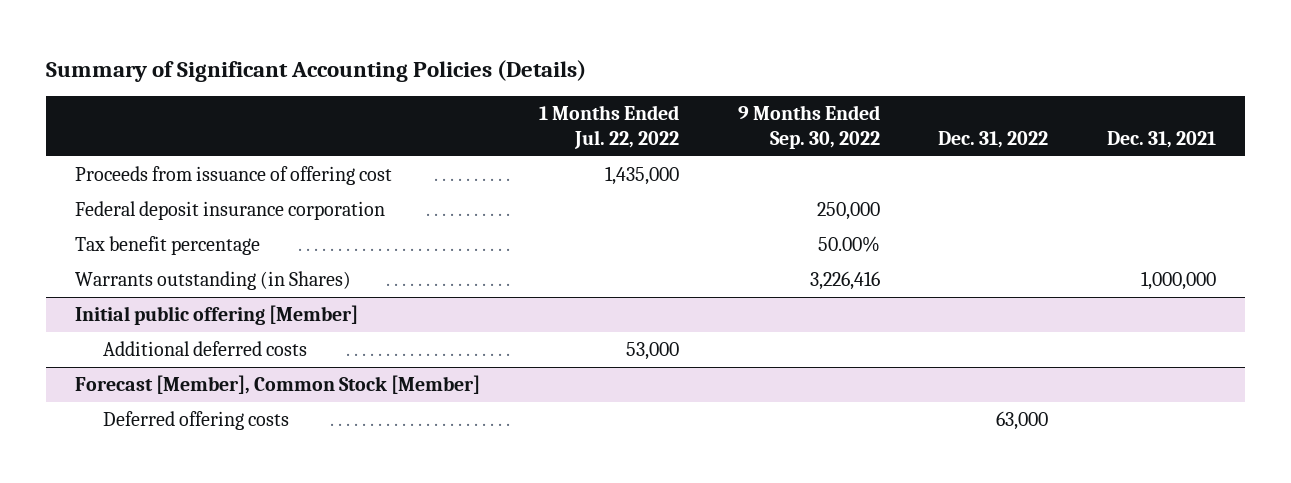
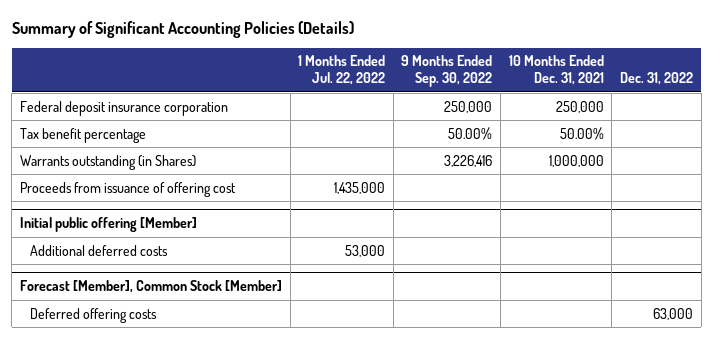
- | 1 Months Ended Jul. 22, 2022 | 9 Months Ended Sep. 30, 2022 | Dec. 31, 2022 | Dec. 31, 2021
+ | 1 Months Ended Jul. 22, 2022 | 9 Months Ended Sep. 30, 2022 | 10 Months Ended Dec. 31, 2021 | Dec. 31, 2022
moved down: Proceeds from issuance of offering cost | 1,435,000 | | |

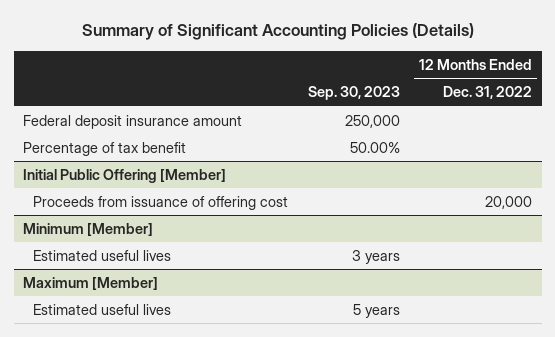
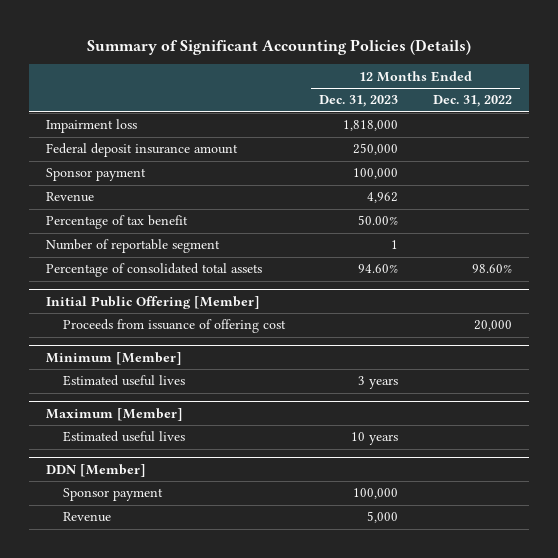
- | Sep. 30, 2023 | 12 Months Ended Dec. 31, 2022
+ | 12 Months Ended Dec. 31, 2023 | 12 Months Ended Dec. 31, 2022
+ Impairment loss | 1,818,000 |
+ Sponsor payment | 100,000 |
+ Revenue | 4,962 |
+ Number of reportable segment | 1 |
+ Percentage of consolidated total assets | 94.60% | 98.60%
+ DDN [Member]
+ Sponsor payment | 100,000 |
+ Revenue | 5,000 |

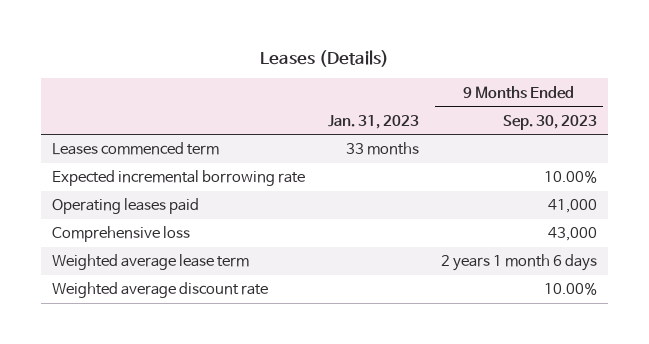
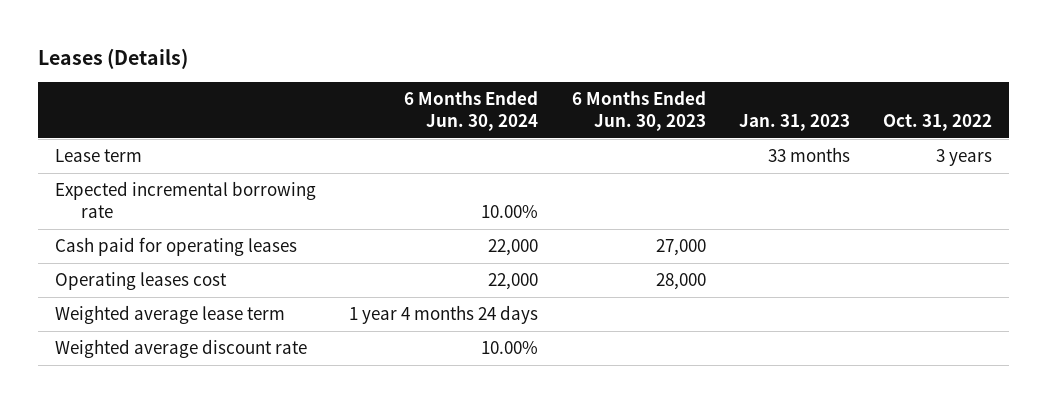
- | Jan. 31, 2023 | 9 Months Ended Sep. 30, 2023
+ | 6 Months Ended Jun. 30, 2024 | 6 Months Ended Jun. 30, 2023 | Jan. 31, 2023 | Oct. 31, 2022
- Leases commenced term | 33 months |
+ Lease term | | | 33 months | 3 years
- Operating leases paid | | 41,000
- Comprehensive loss | | 43,000
+ Cash paid for operating leases | 22,000 | 27,000 | |
+ Operating leases cost | 22,000 | 28,000 | |

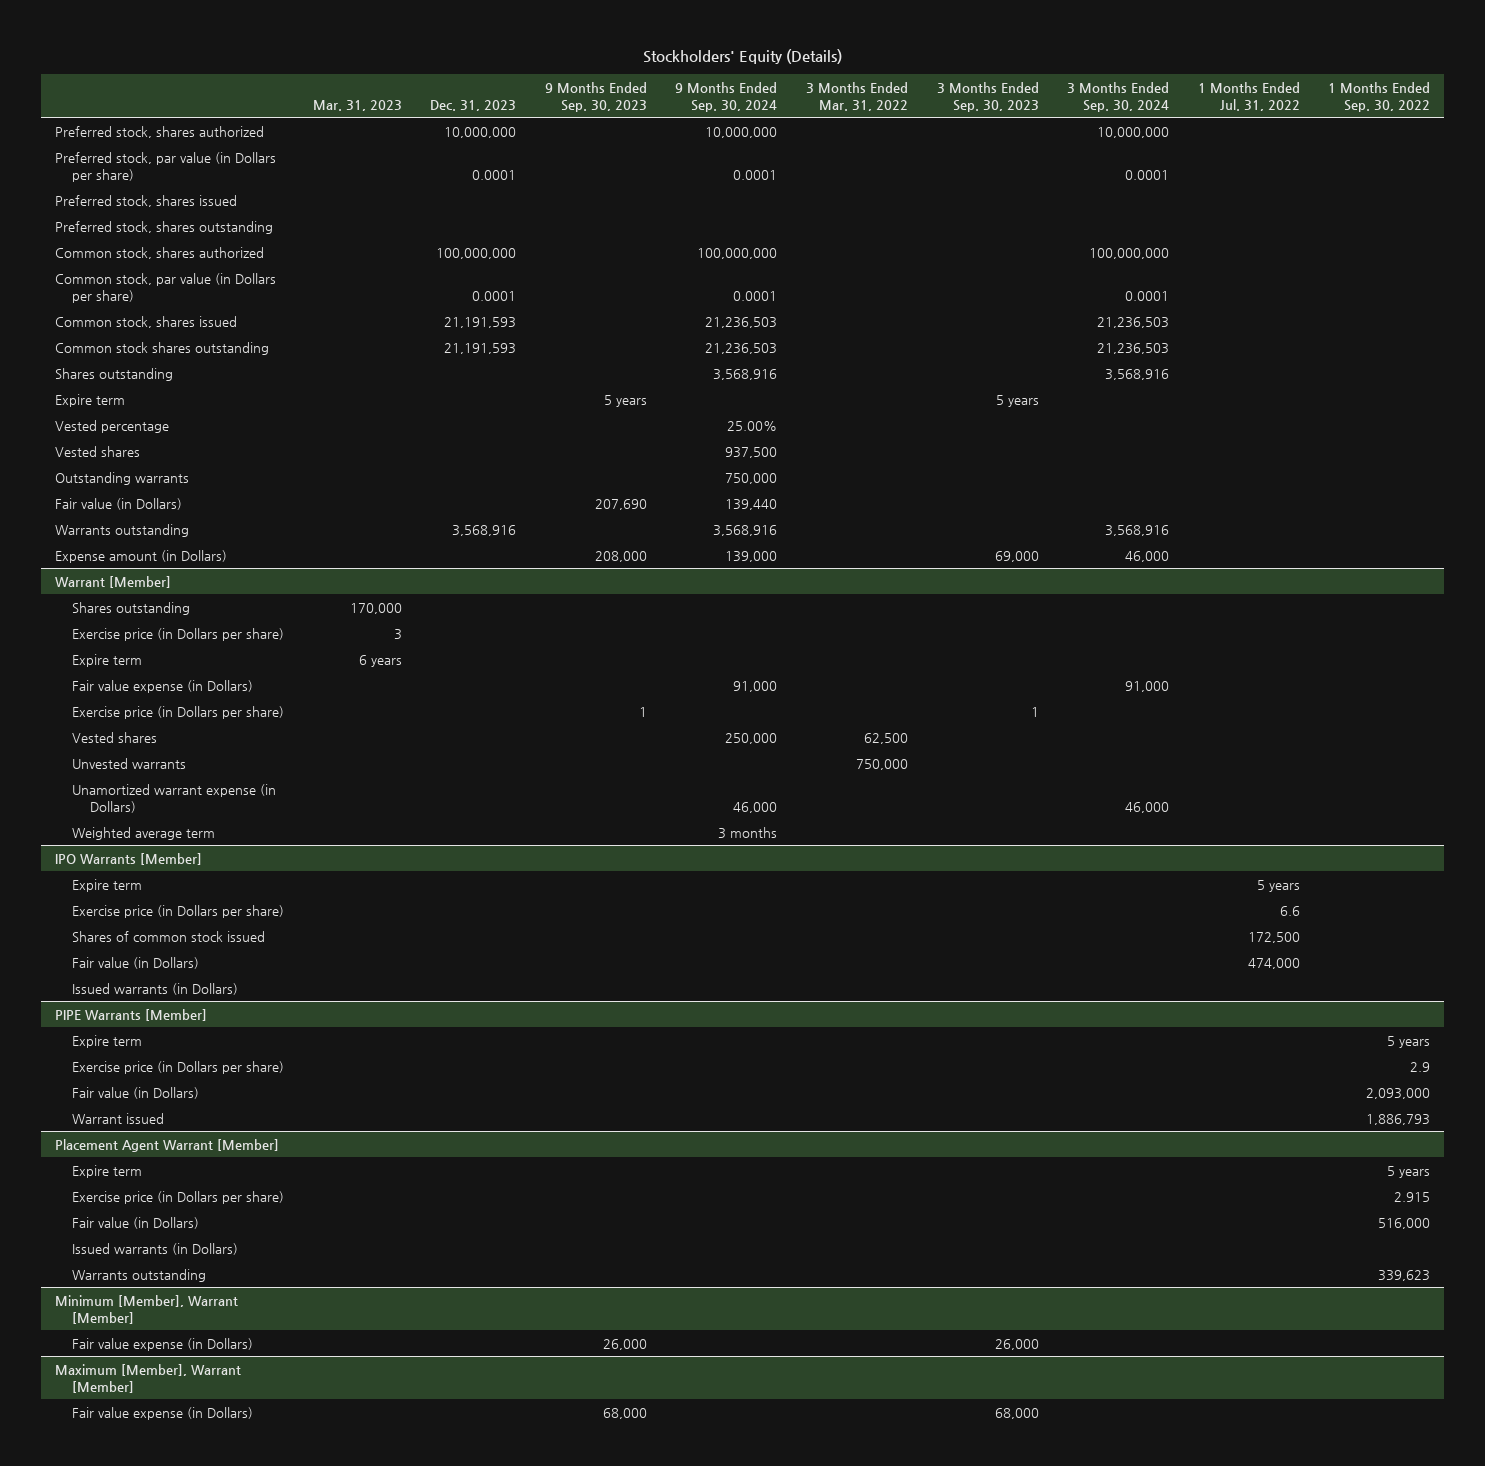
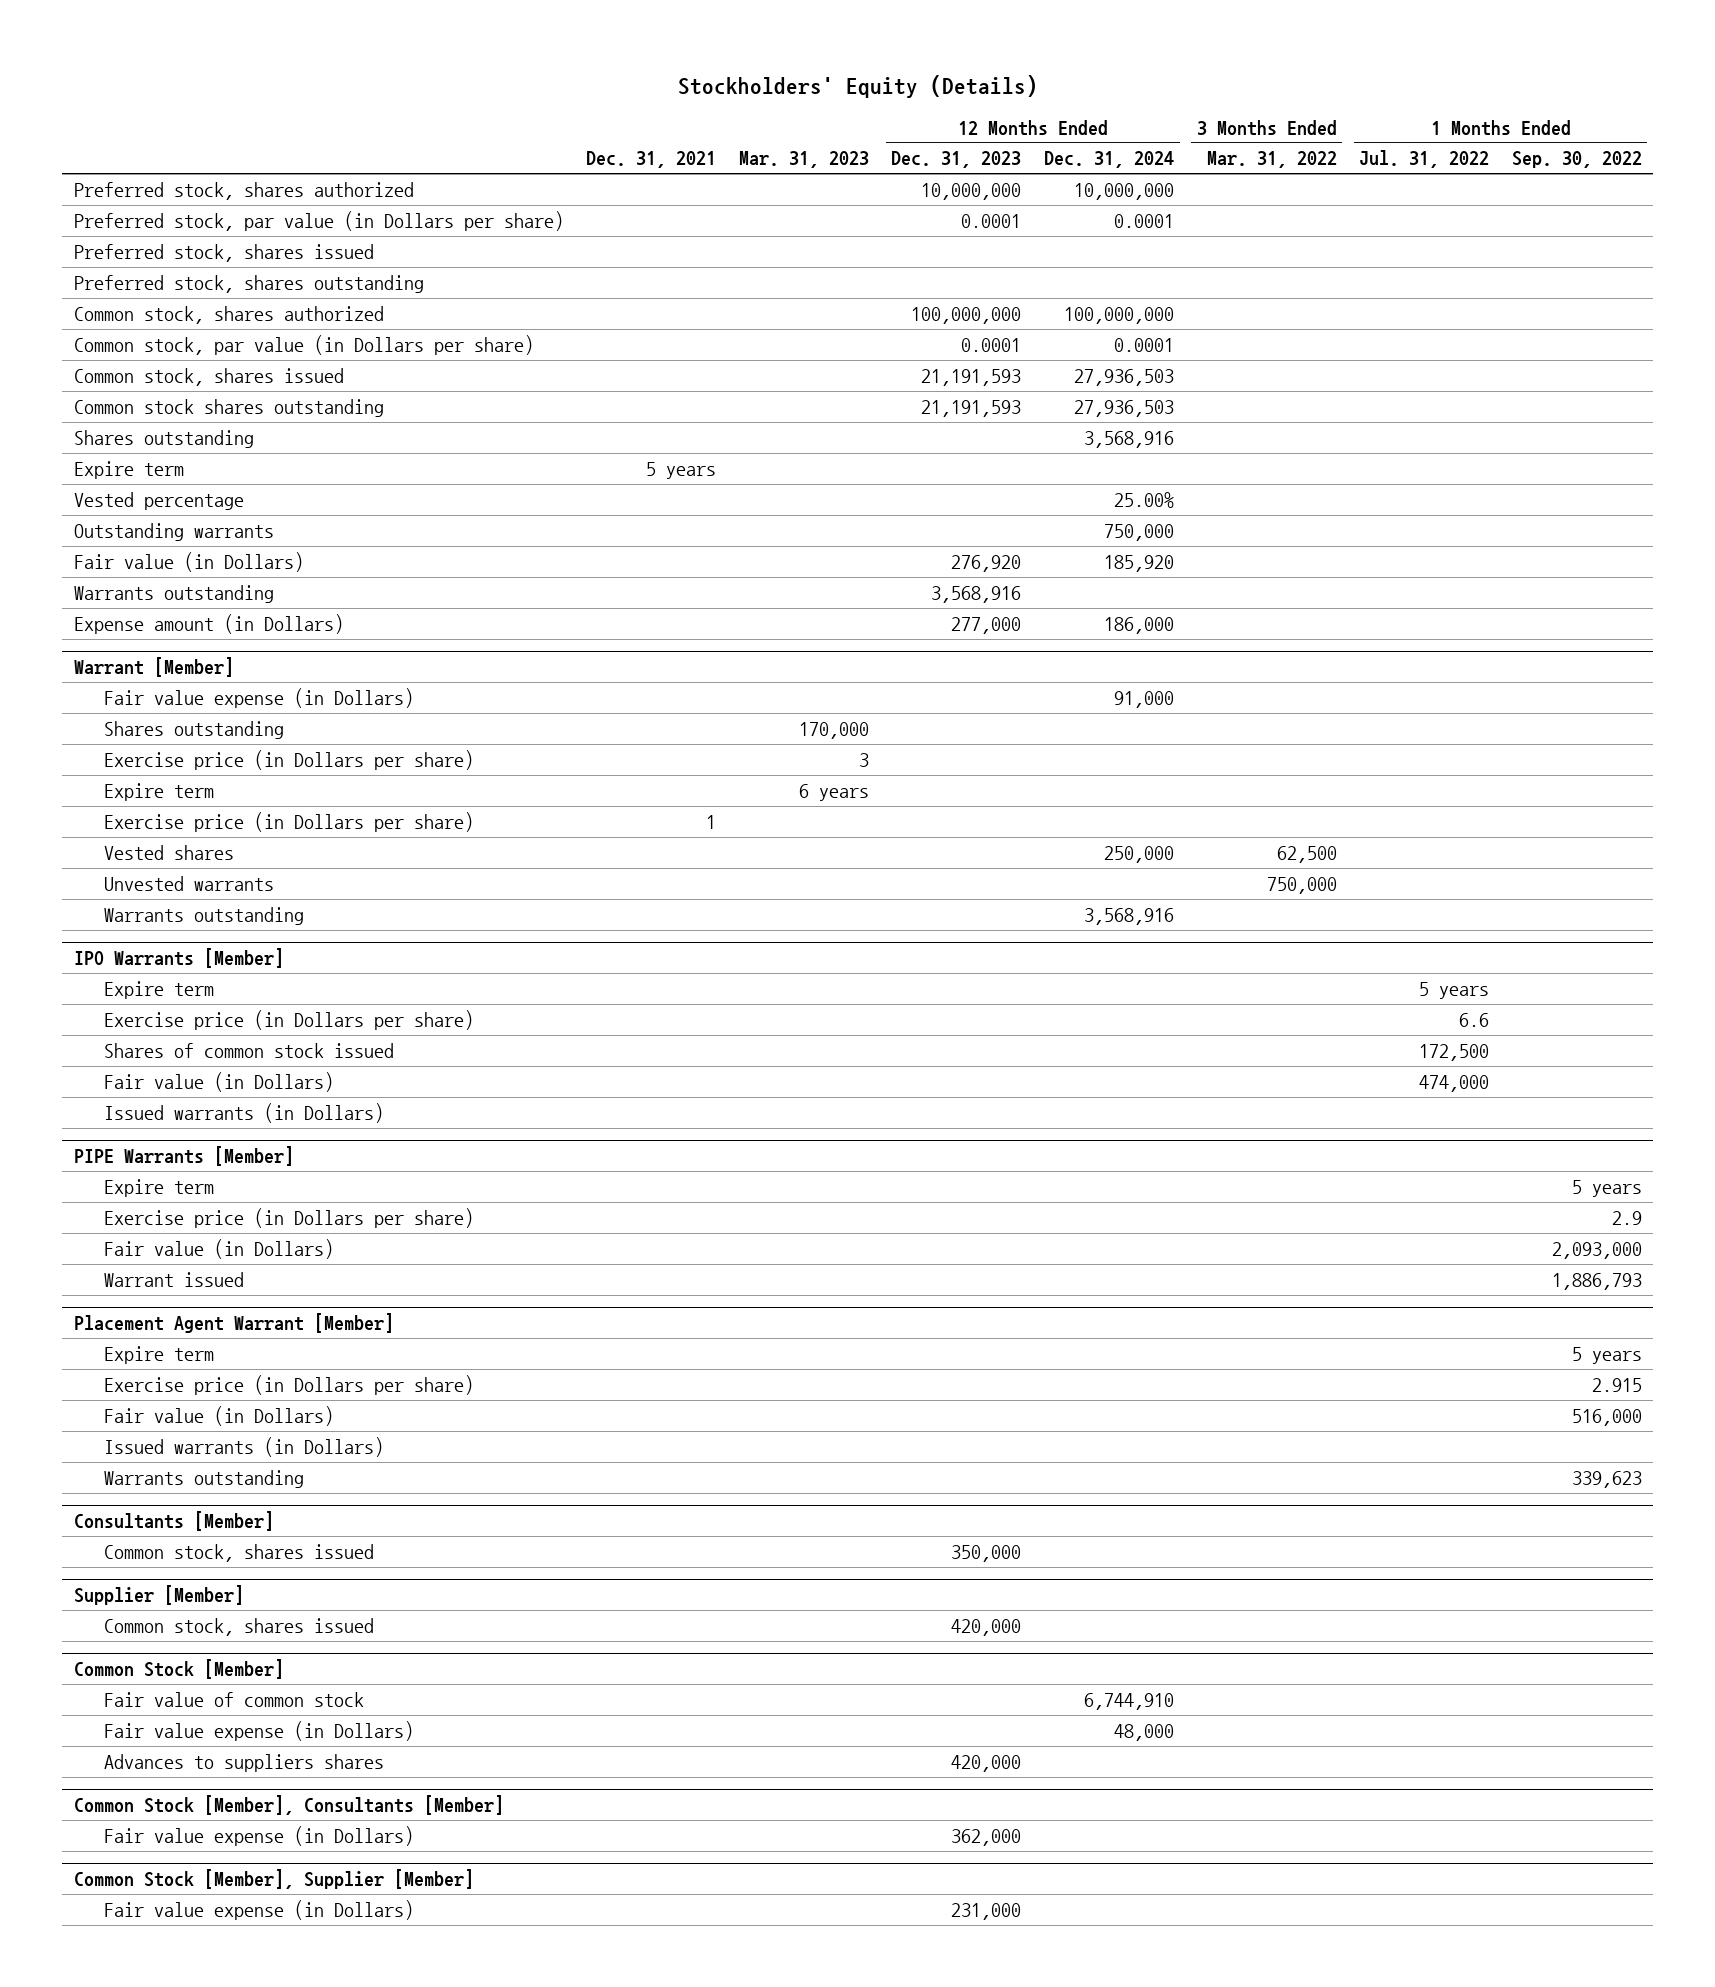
- | Mar. 31, 2023 | Dec. 31, 2023 | 9 Months Ended Sep. 30, 2023 | 9 Months Ended Sep. 30, 2024 | 3 Months Ended Mar. 31, 2022 | 3 Months Ended Sep. 30, 2023 | 3 Months Ended Sep. 30, 2024 | 1 Months Ended Jul. 31, 2022 | 1 Months Ended Sep. 30, 2022
+ | Dec. 31, 2021 | Mar. 31, 2023 | 12 Months Ended Dec. 31, 2023 | 12 Months Ended Dec. 31, 2024 | 3 Months Ended Mar. 31, 2022 | 1 Months Ended Jul. 31, 2022 | 1 Months Ended Sep. 30, 2022
- Vested shares | | | | 937,500 | | | | |
@ Warrant [Member]
moved up: Fair value expense (in Dollars) | | | | 91,000 | | |
- Unamortized warrant expense (in Dollars) | | | | 46,000 | | | 46,000 | |
- Weighted average term | | | | 3 months | | | | |
+ Warrants outstanding | | | | 3,568,916 | | |
- Minimum [Member], Warrant [Member]
- Fair value expense (in Dollars) | | | 26,000 | | | 26,000 | | |
- Maximum [Member], Warrant [Member]
- Fair value expense (in Dollars) | | | 68,000 | | | 68,000 | | |
+ Consultants [Member]
+ Common stock, shares issued | | | 350,000 | | | |
+ Supplier [Member]
+ Common stock, shares issued | | | 420,000 | | | |
+ Common Stock [Member]
+ Fair value of common stock | | | | 6,744,910 | | |
+ Fair value expense (in Dollars) | | | | 48,000 | | |
+ Advances to suppliers shares | | | 420,000 | | | |
+ Common Stock [Member], Consultants [Member]
+ Fair value expense (in Dollars) | | | 362,000 | | | |
+ Common Stock [Member], Supplier [Member]
+ Fair value expense (in Dollars) | | | 231,000 | | | |

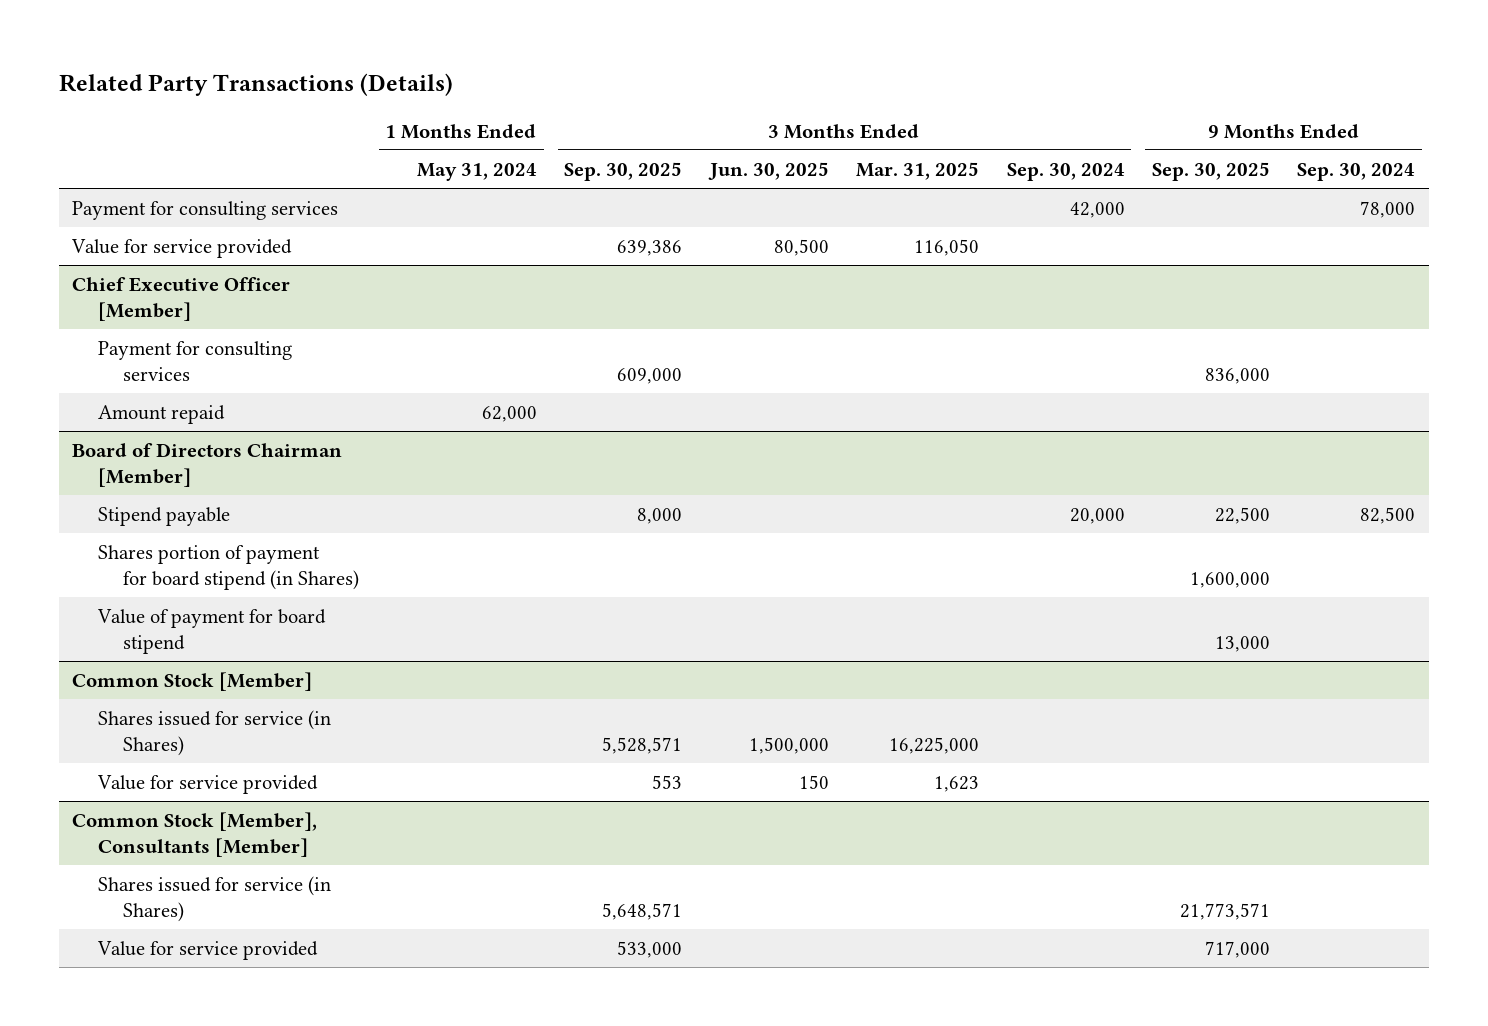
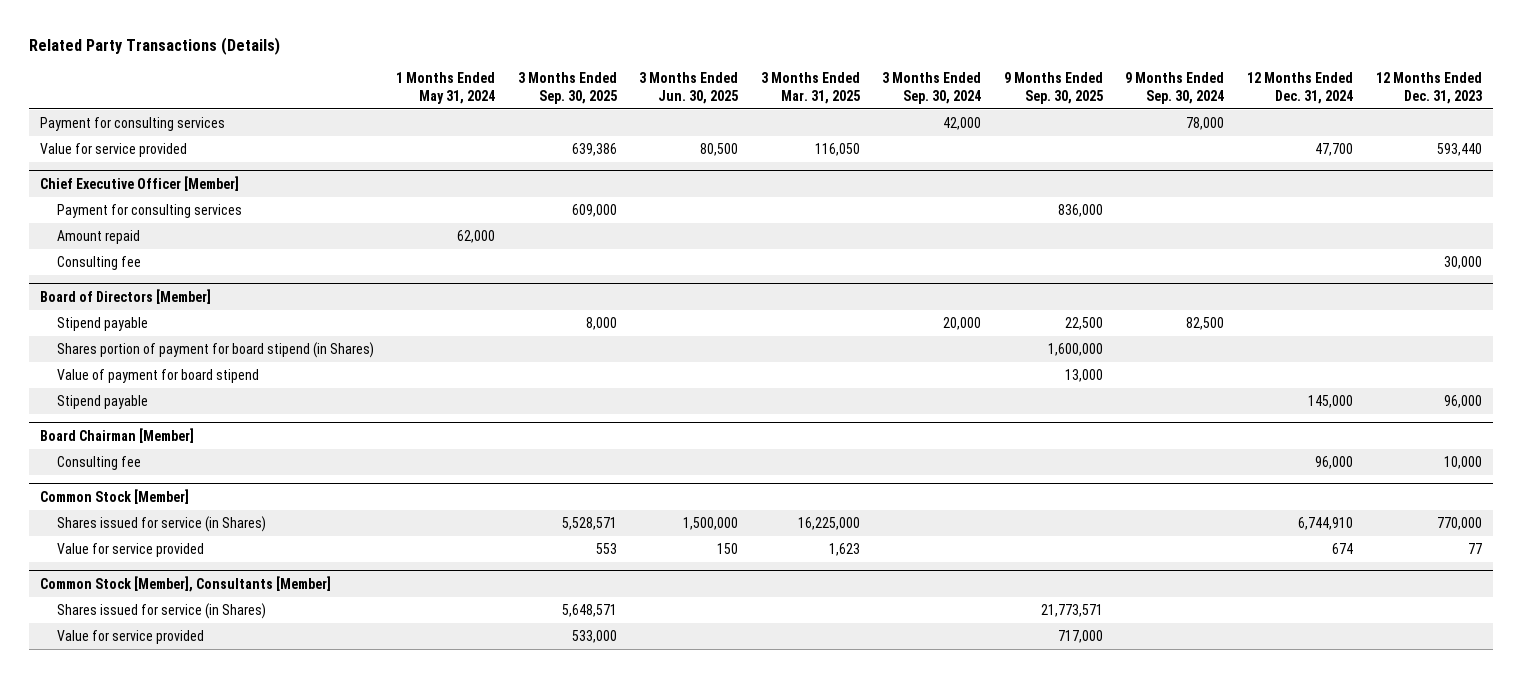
- | 1 Months Ended May 31, 2024 | 3 Months Ended Sep. 30, 2025 | 3 Months Ended Jun. 30, 2025 | 3 Months Ended Mar. 31, 2025 | 3 Months Ended Sep. 30, 2024 | 9 Months Ended Sep. 30, 2025 | 9 Months Ended Sep. 30, 2024
+ | 1 Months Ended May 31, 2024 | 3 Months Ended Sep. 30, 2025 | 3 Months Ended Jun. 30, 2025 | 3 Months Ended Mar. 31, 2025 | 3 Months Ended Sep. 30, 2024 | 9 Months Ended Sep. 30, 2025 | 9 Months Ended Sep. 30, 2024 | 12 Months Ended Dec. 31, 2024 | 12 Months Ended Dec. 31, 2023
- Board of Directors Chairman [Member]
@ Chief Executive Officer [Member]
+ Consulting fee | | | | | | | | | 30,000
+ Board of Directors [Member]
+ Stipend payable | | | | | | | | 145,000 | 96,000
+ Board Chairman [Member]
+ Consulting fee | | | | | | | | 96,000 | 10,000

